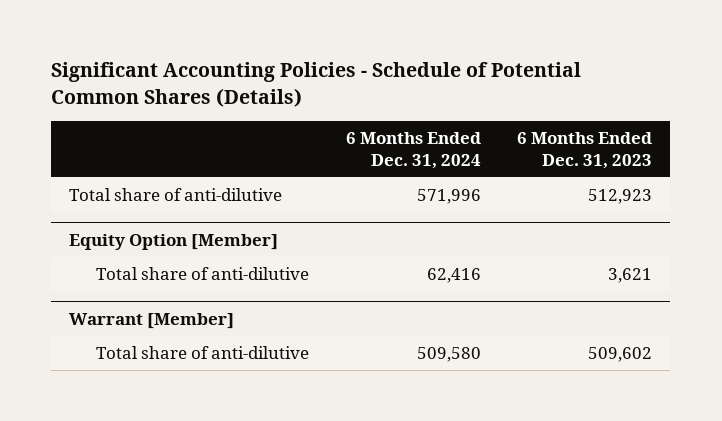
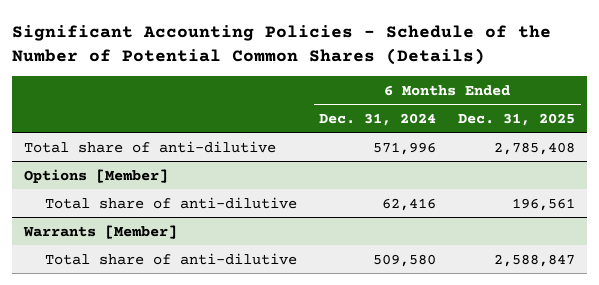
- Significant Accounting Policies - Schedule of Potential Common Shares (Details)
+ Significant Accounting Policies - Schedule of the Number of Potential Common Shares (Details)
- | 6 Months Ended Dec. 31, 2024 | 6 Months Ended Dec. 31, 2023
+ | 6 Months Ended Dec. 31, 2024 | 6 Months Ended Dec. 31, 2025
- Equity Option [Member]
+ Options [Member]
- Warrant [Member]
+ Warrants [Member]

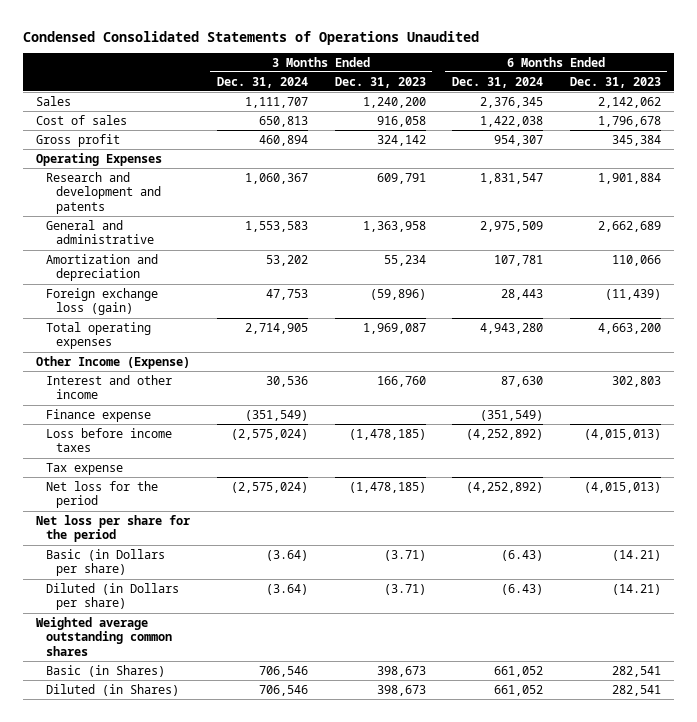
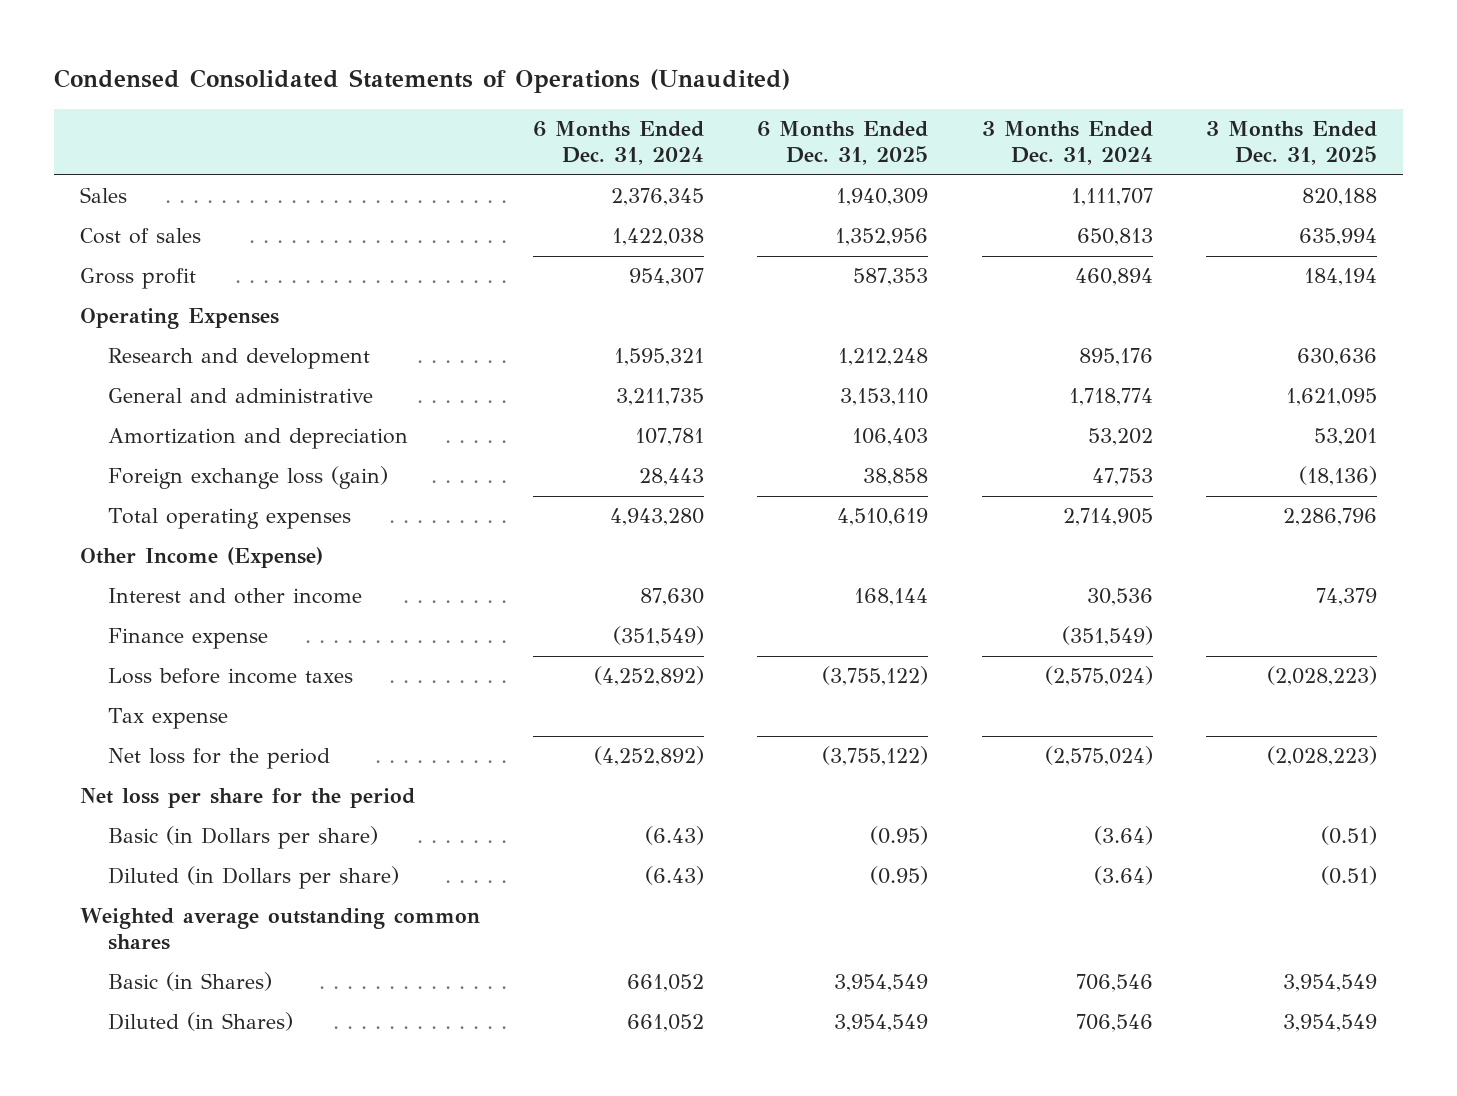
- Condensed Consolidated Statements of Operations Unaudited
+ Condensed Consolidated Statements of Operations (Unaudited)
- | 3 Months Ended Dec. 31, 2024 | 3 Months Ended Dec. 31, 2023 | 6 Months Ended Dec. 31, 2024 | 6 Months Ended Dec. 31, 2023
+ | 6 Months Ended Dec. 31, 2024 | 6 Months Ended Dec. 31, 2025 | 3 Months Ended Dec. 31, 2024 | 3 Months Ended Dec. 31, 2025
- Research and development and patents | 1,060,367 | 609,791 | 1,831,547 | 1,901,884
- General and administrative | 1,553,583 | 1,363,958 | 2,975,509 | 2,662,689
+ Research and development | 1,595,321 | 1,212,248 | 895,176 | 630,636
+ General and administrative | 3,211,735 | 3,153,110 | 1,718,774 | 1,621,095

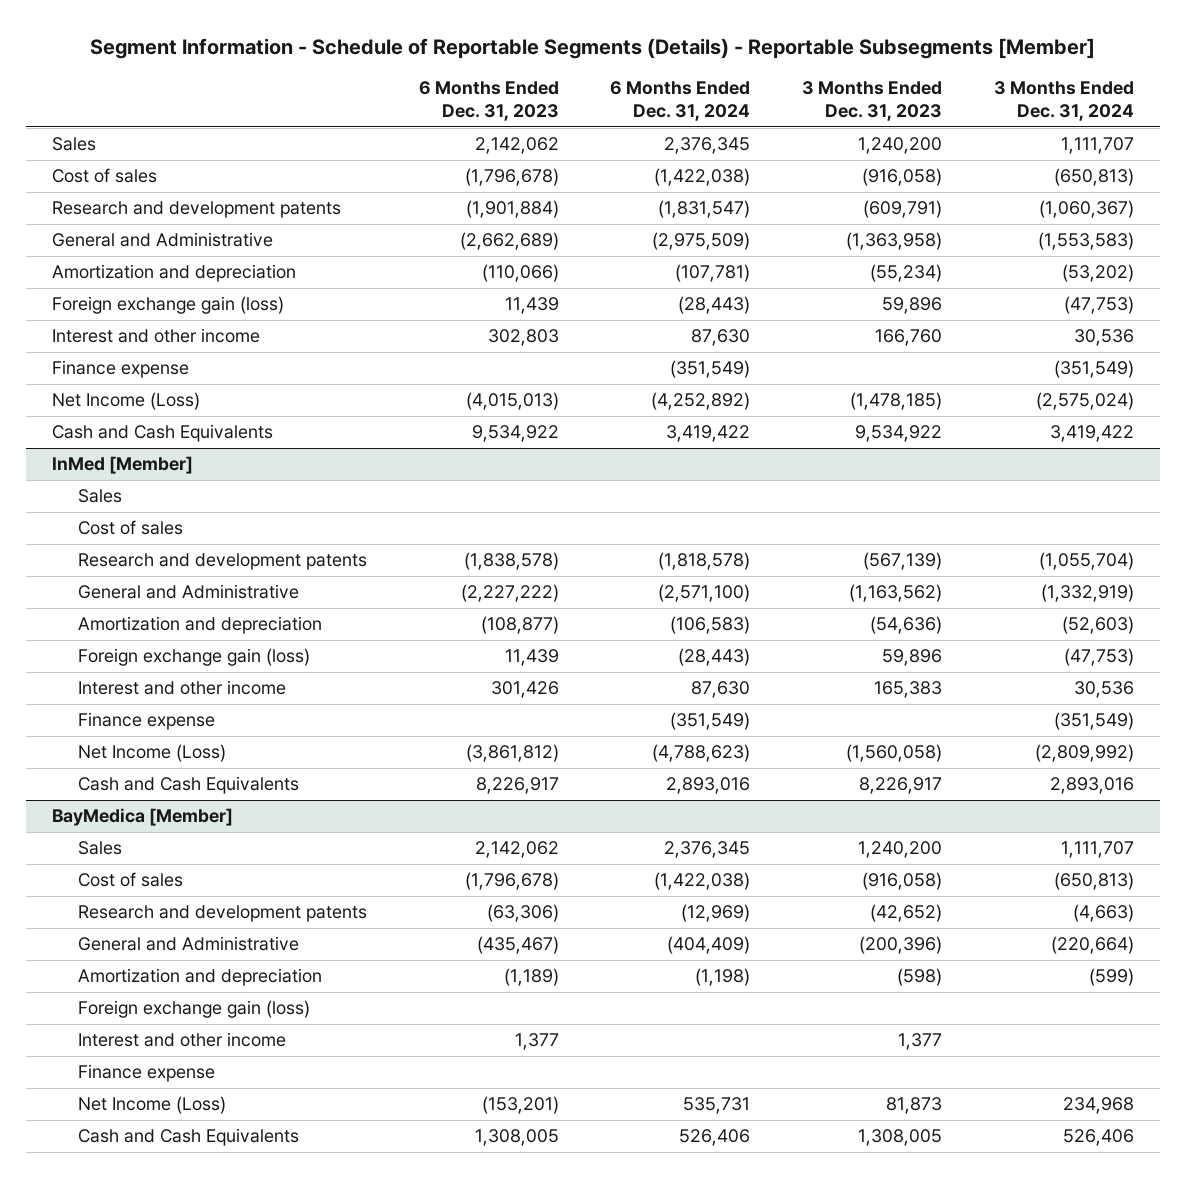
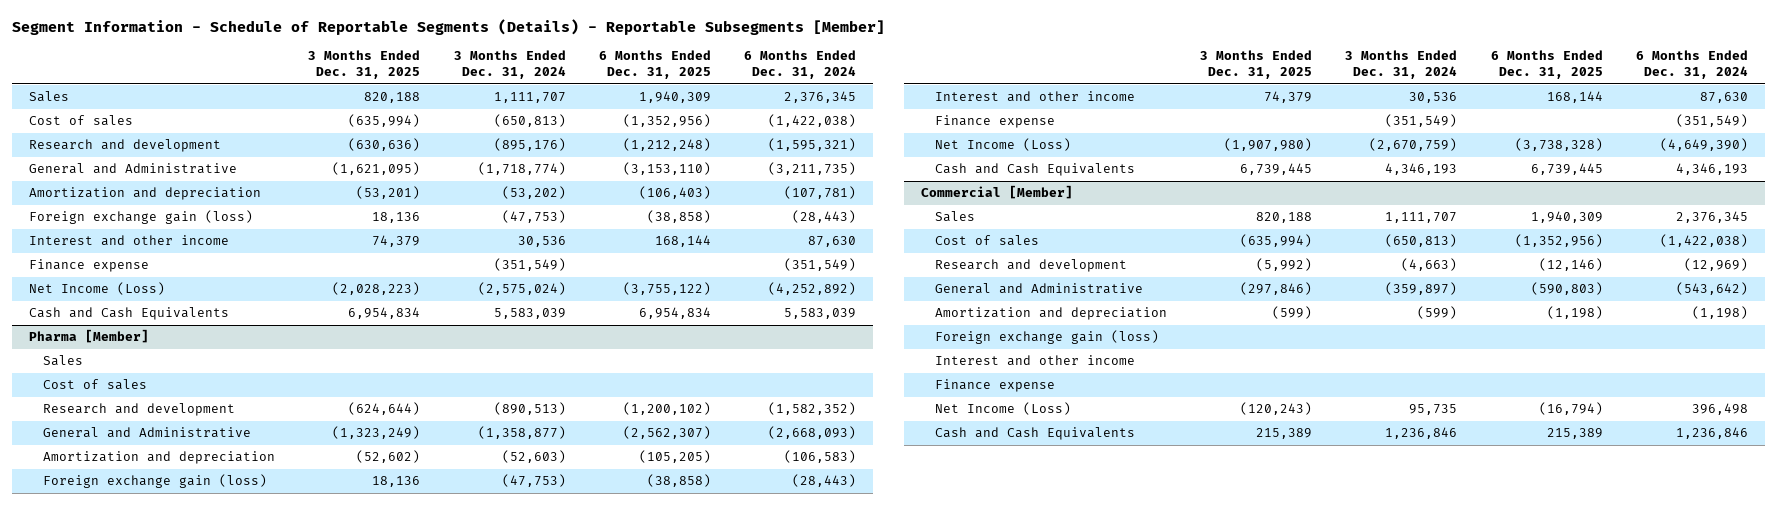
- | 6 Months Ended Dec. 31, 2023 | 6 Months Ended Dec. 31, 2024 | 3 Months Ended Dec. 31, 2023 | 3 Months Ended Dec. 31, 2024
+ | 3 Months Ended Dec. 31, 2025 | 3 Months Ended Dec. 31, 2024 | 6 Months Ended Dec. 31, 2025 | 6 Months Ended Dec. 31, 2024
- Research and development patents | (1,901,884) | (1,831,547) | (609,791) | (1,060,367)
- General and Administrative | (2,662,689) | (2,975,509) | (1,363,958) | (1,553,583)
+ Research and development | (630,636) | (895,176) | (1,212,248) | (1,595,321)
+ General and Administrative | (1,621,095) | (1,718,774) | (3,153,110) | (3,211,735)
- Cash and Cash Equivalents | 9,534,922 | 3,419,422 | 9,534,922 | 3,419,422
- InMed [Member]
+ Cash and Cash Equivalents | 6,954,834 | 5,583,039 | 6,954,834 | 5,583,039
+ Pharma [Member]
- Research and development patents | (1,838,578) | (1,818,578) | (567,139) | (1,055,704)
- General and Administrative | (2,227,222) | (2,571,100) | (1,163,562) | (1,332,919)
+ Research and development | (624,644) | (890,513) | (1,200,102) | (1,582,352)
+ General and Administrative | (1,323,249) | (1,358,877) | (2,562,307) | (2,668,093)
- Net Income (Loss) | (3,861,812) | (4,788,623) | (1,560,058) | (2,809,992)
- Cash and Cash Equivalents | 8,226,917 | 2,893,016 | 8,226,917 | 2,893,016
- BayMedica [Member]
+ Net Income (Loss) | (1,907,980) | (2,670,759) | (3,738,328) | (4,649,390)
+ Cash and Cash Equivalents | 6,739,445 | 4,346,193 | 6,739,445 | 4,346,193
+ Commercial [Member]
- Research and development patents | (63,306) | (12,969) | (42,652) | (4,663)
- General and Administrative | (435,467) | (404,409) | (200,396) | (220,664)
+ Research and development | (5,992) | (4,663) | (12,146) | (12,969)
+ General and Administrative | (297,846) | (359,897) | (590,803) | (543,642)
- Net Income (Loss) | (153,201) | 535,731 | 81,873 | 234,968
- Cash and Cash Equivalents | 1,308,005 | 526,406 | 1,308,005 | 526,406
+ Net Income (Loss) | (120,243) | 95,735 | (16,794) | 396,498
+ Cash and Cash Equivalents | 215,389 | 1,236,846 | 215,389 | 1,236,846

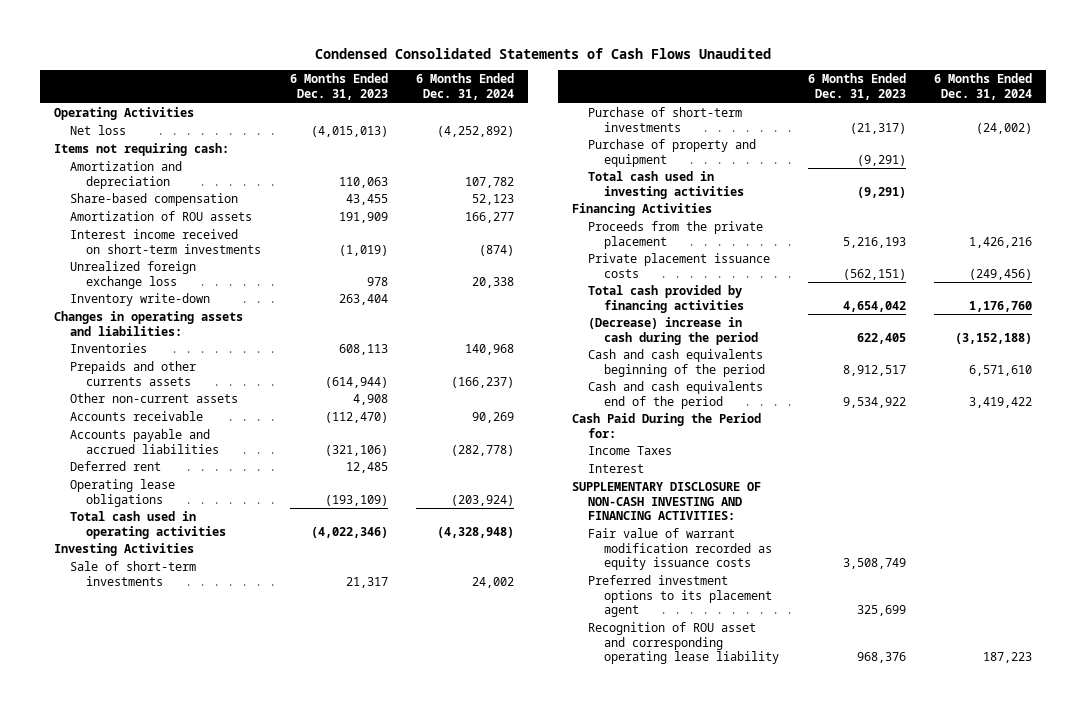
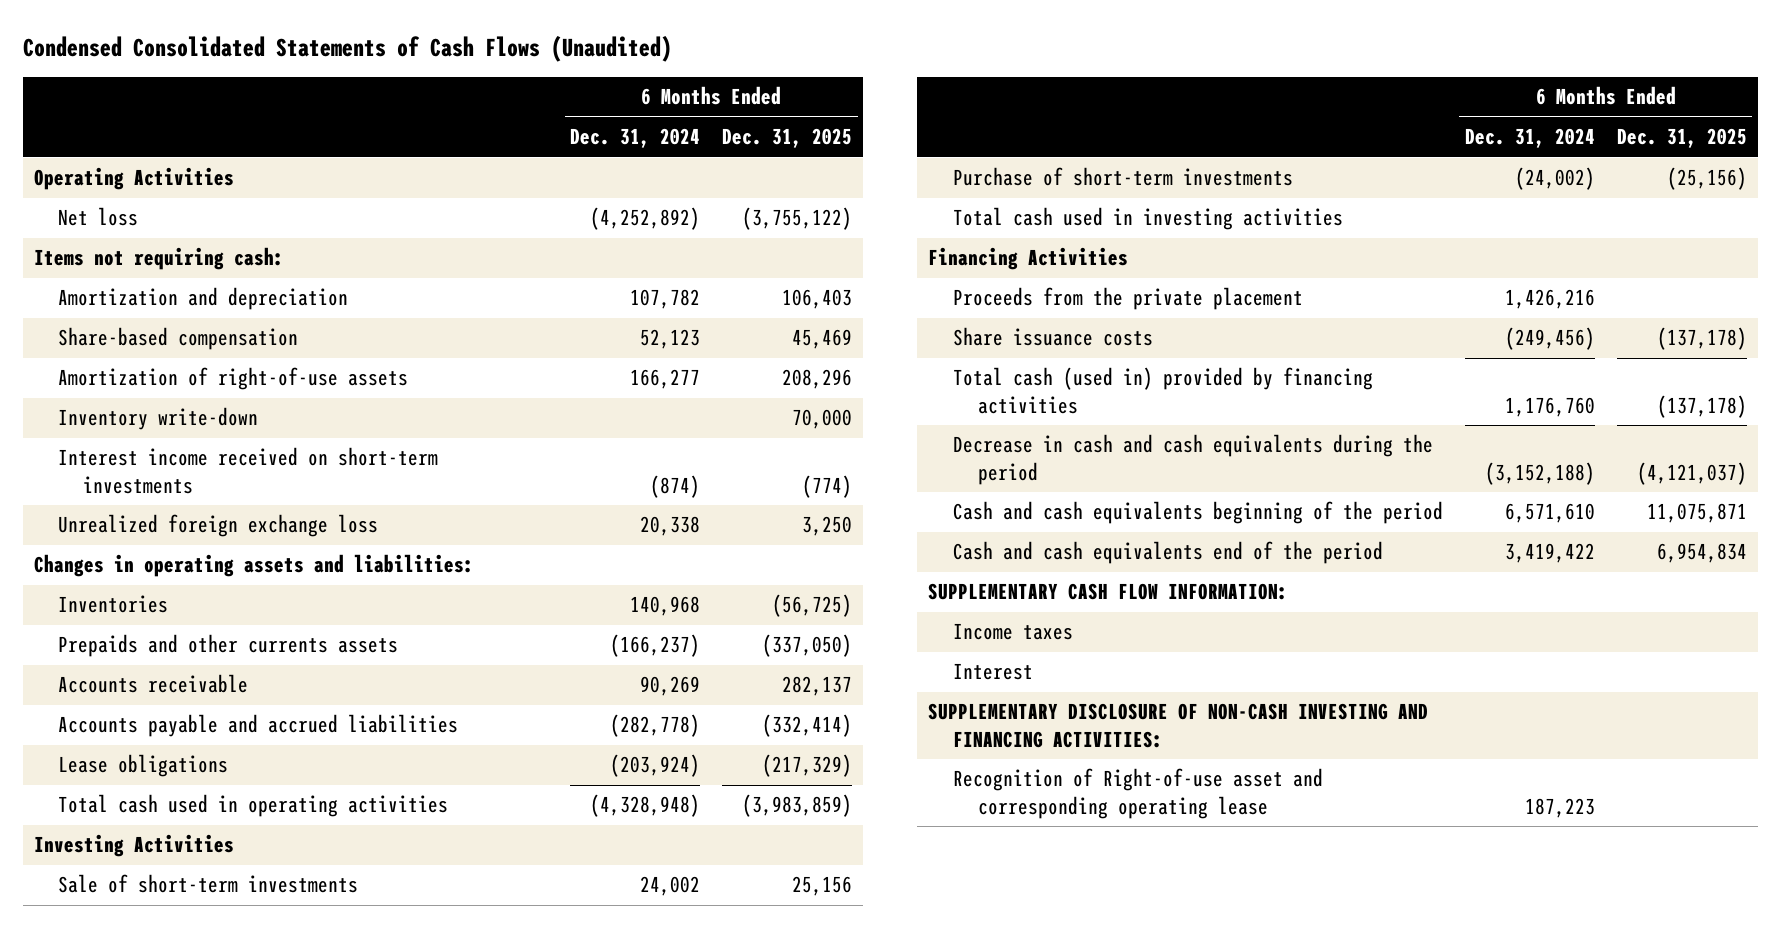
- Condensed Consolidated Statements of Cash Flows Unaudited
+ Condensed Consolidated Statements of Cash Flows (Unaudited)
- | 6 Months Ended Dec. 31, 2023 | 6 Months Ended Dec. 31, 2024
+ | 6 Months Ended Dec. 31, 2024 | 6 Months Ended Dec. 31, 2025
- Amortization of ROU assets | 191,909 | 166,277
+ Amortization of right-of-use assets | 166,277 | 208,296
moved up: Inventory write-down | | 70,000
- Other non-current assets | 4,908 |
- Deferred rent | 12,485 |
- Operating lease obligations | (193,109) | (203,924)
+ Lease obligations | (203,924) | (217,329)
- Purchase of property and equipment | (9,291) |
- Private placement issuance costs | (562,151) | (249,456)
- Total cash provided by financing activities | 4,654,042 | 1,176,760
- (Decrease) increase in cash during the period | 622,405 | (3,152,188)
+ Share issuance costs | (249,456) | (137,178)
+ Total cash (used in) provided by financing activities | 1,176,760 | (137,178)
+ Decrease in cash and cash equivalents during the period | (3,152,188) | (4,121,037)
- Cash Paid During the Period for:
- Income Taxes
+ SUPPLEMENTARY CASH FLOW INFORMATION:
+ Income taxes
- Fair value of warrant modification recorded as equity issuance costs | 3,508,749 |
- Preferred investment options to its placement agent | 325,699 |
- Recognition of ROU asset and corresponding operating lease liability | 968,376 | 187,223
+ Recognition of Right-of-use asset and corresponding operating lease | 187,223 |

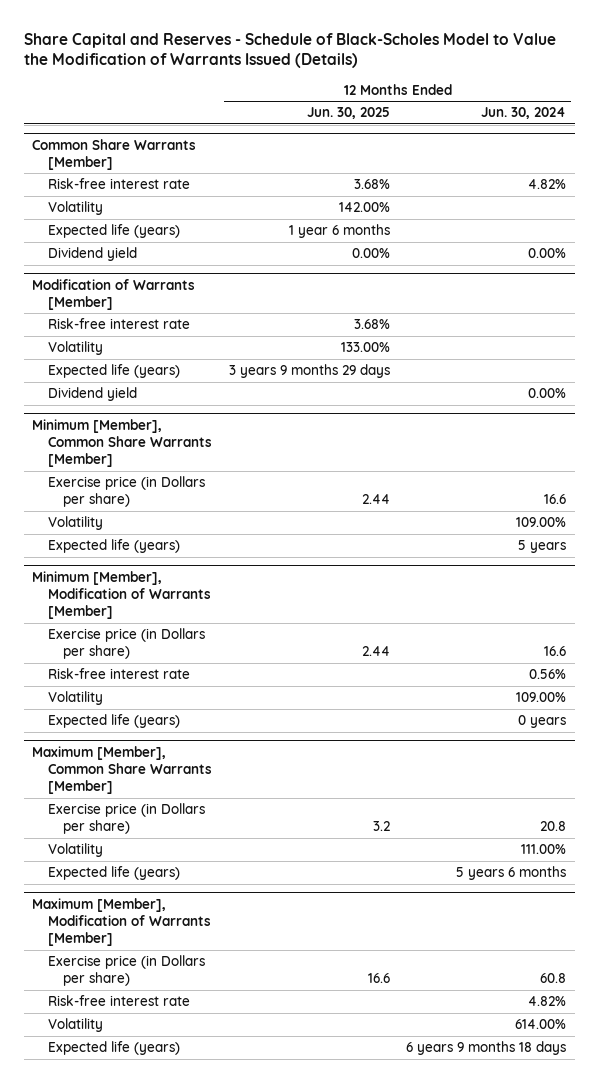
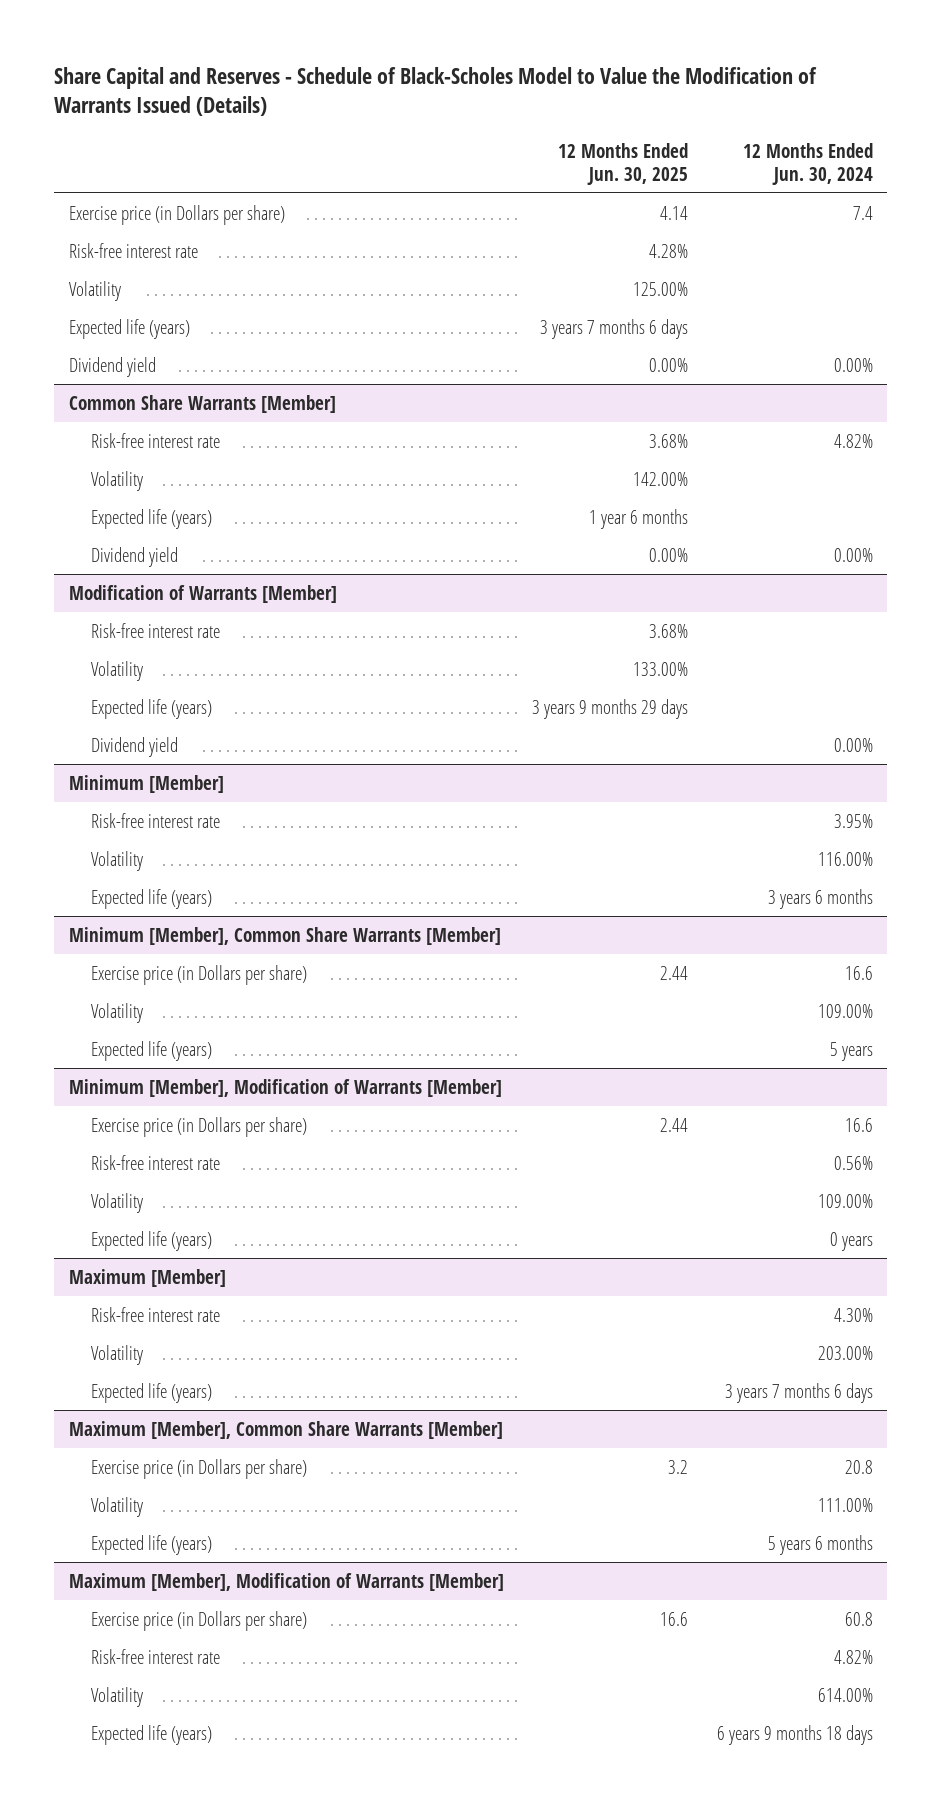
+ Exercise price (in Dollars per share) | 4.14 | 7.4
+ Risk-free interest rate | 4.28% |
+ Volatility | 125.00% |
+ Expected life (years) | 3 years 7 months 6 days |
+ Dividend yield | 0.00% | 0.00%
+ Minimum [Member]
+ Risk-free interest rate | | 3.95%
+ Volatility | | 116.00%
+ Expected life (years) | | 3 years 6 months
+ Maximum [Member]
+ Risk-free interest rate | | 4.30%
+ Volatility | | 203.00%
+ Expected life (years) | | 3 years 7 months 6 days

